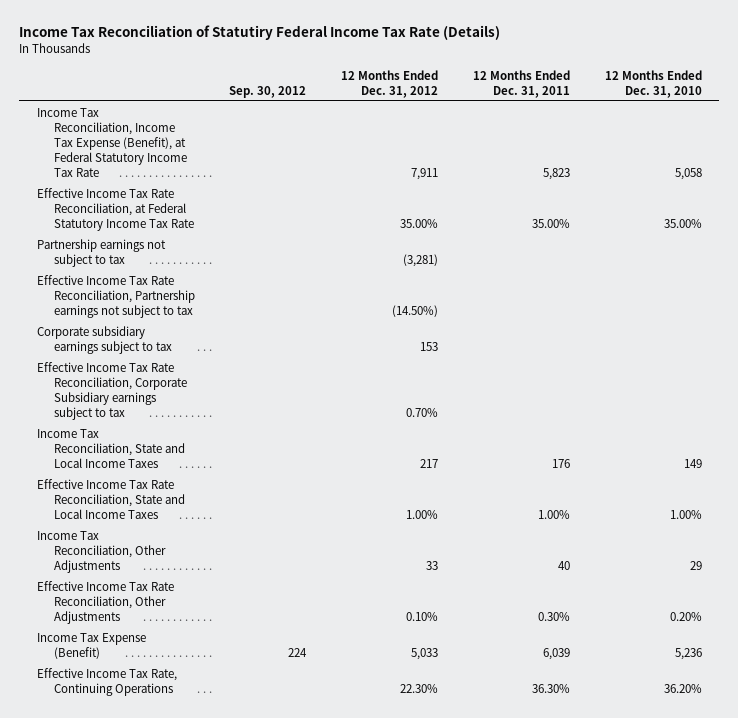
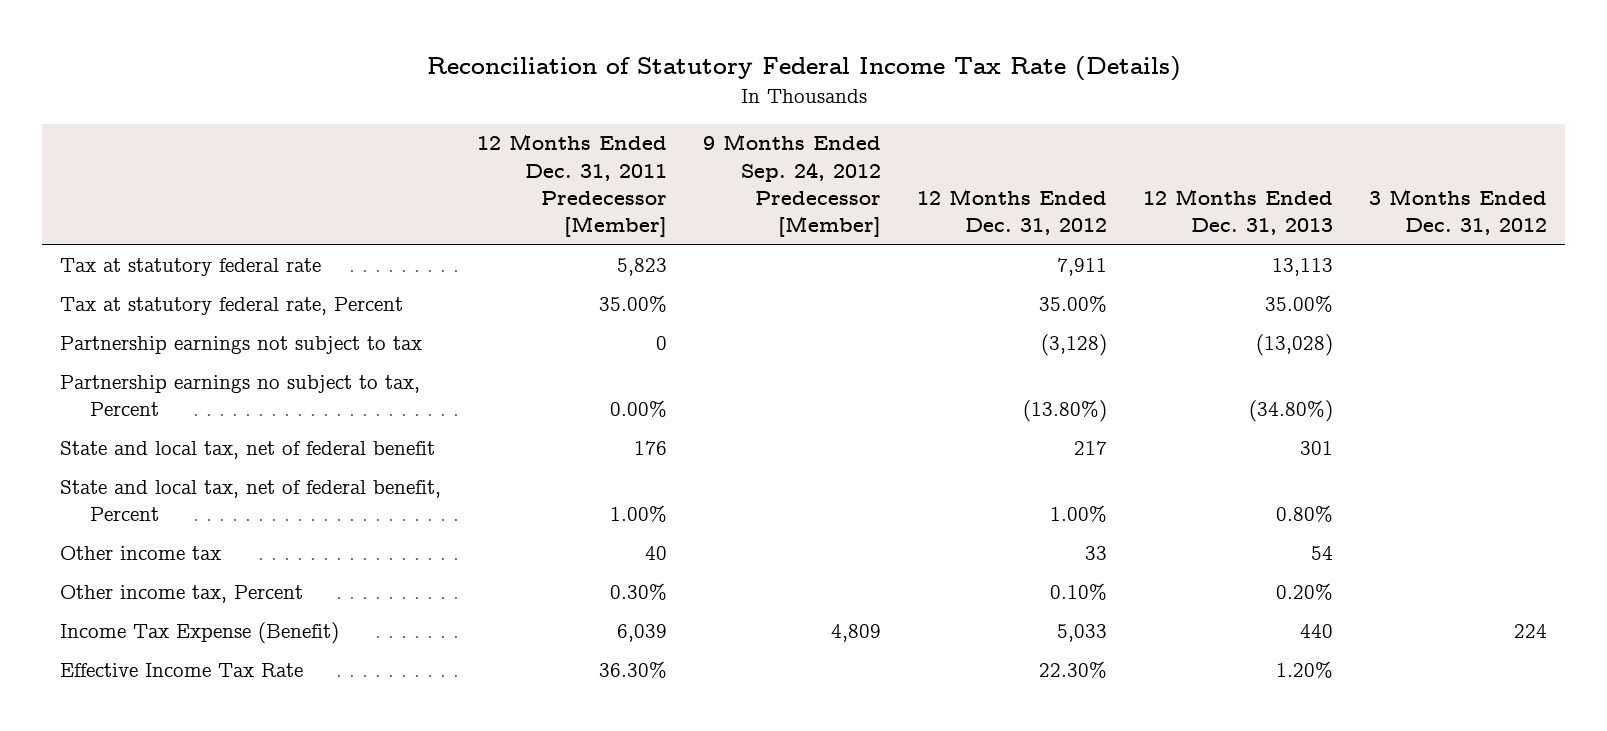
- Income Tax Reconciliation of Statutiry Federal Income Tax Rate (Details)
+ Reconciliation of Statutory Federal Income Tax Rate (Details)
- | Sep. 30, 2012 | 12 Months Ended Dec. 31, 2012 | 12 Months Ended Dec. 31, 2011 | 12 Months Ended Dec. 31, 2010
+ | 12 Months Ended Dec. 31, 2011 Predecessor [Member] | 9 Months Ended Sep. 24, 2012 Predecessor [Member] | 12 Months Ended Dec. 31, 2012 | 12 Months Ended Dec. 31, 2013 | 3 Months Ended Dec. 31, 2012
- Income Tax Reconciliation, Income Tax Expense (Benefit), at Federal Statutory Income Tax Rate | | 7,911 | 5,823 | 5,058
- Effective Income Tax Rate Reconciliation, at Federal Statutory Income Tax Rate | | 35.00% | 35.00% | 35.00%
- Partnership earnings not subject to tax | | (3,281) | |
- Effective Income Tax Rate Reconciliation, Partnership earnings not subject to tax | | (14.50%) | |
- Corporate subsidiary earnings subject to tax | | 153 | |
- Effective Income Tax Rate Reconciliation, Corporate Subsidiary earnings subject to tax | | 0.70% | |
- Income Tax Reconciliation, State and Local Income Taxes | | 217 | 176 | 149
- Effective Income Tax Rate Reconciliation, State and Local Income Taxes | | 1.00% | 1.00% | 1.00%
- Income Tax Reconciliation, Other Adjustments | | 33 | 40 | 29
- Effective Income Tax Rate Reconciliation, Other Adjustments | | 0.10% | 0.30% | 0.20%
+ Tax at statutory federal rate | 5,823 | | 7,911 | 13,113 |
+ Tax at statutory federal rate, Percent | 35.00% | | 35.00% | 35.00% |
+ Partnership earnings not subject to tax | 0 | | (3,128) | (13,028) |
+ Partnership earnings no subject to tax, Percent | 0.00% | | (13.80%) | (34.80%) |
+ State and local tax, net of federal benefit | 176 | | 217 | 301 |
+ State and local tax, net of federal benefit, Percent | 1.00% | | 1.00% | 0.80% |
+ Other income tax | 40 | | 33 | 54 |
+ Other income tax, Percent | 0.30% | | 0.10% | 0.20% |
- Effective Income Tax Rate, Continuing Operations | | 22.30% | 36.30% | 36.20%
+ Effective Income Tax Rate | 36.30% | | 22.30% | 1.20% |

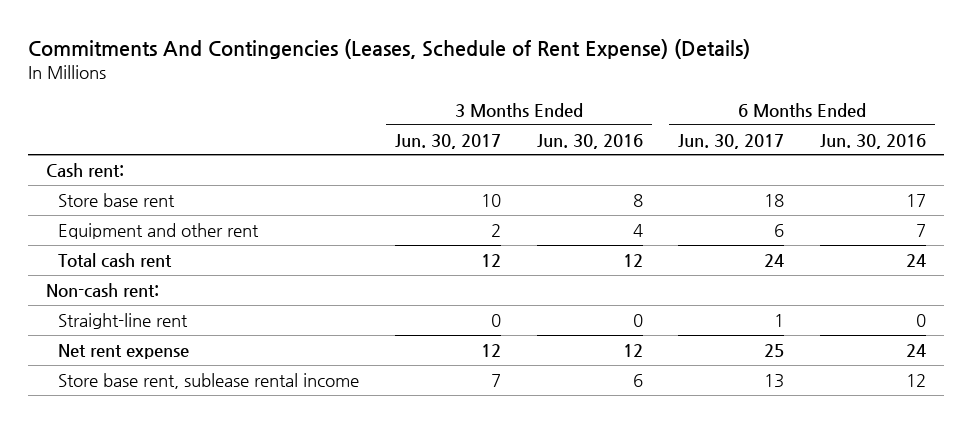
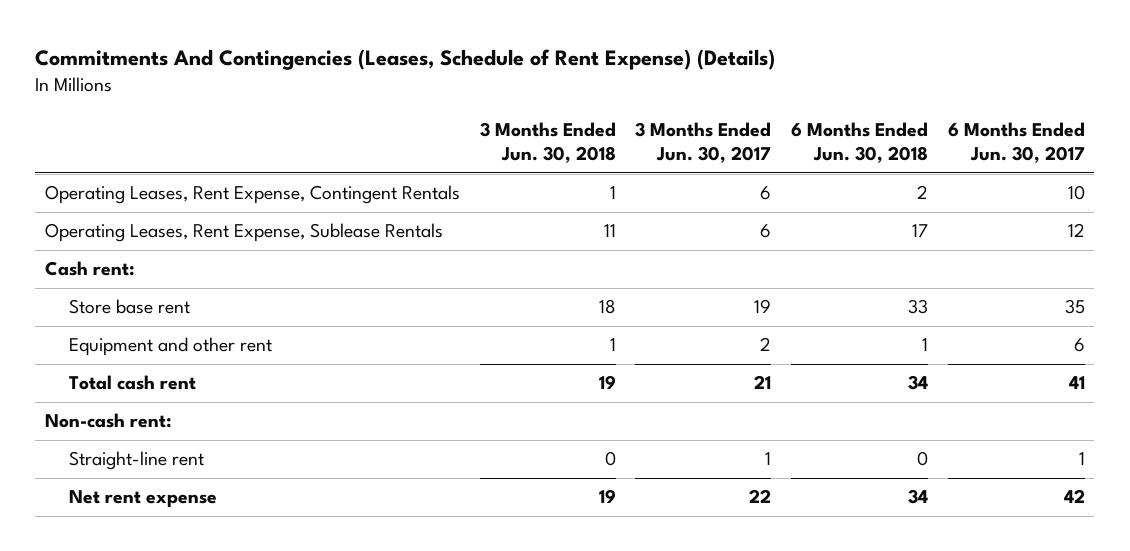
- | 3 Months Ended Jun. 30, 2017 | 3 Months Ended Jun. 30, 2016 | 6 Months Ended Jun. 30, 2017 | 6 Months Ended Jun. 30, 2016
+ | 3 Months Ended Jun. 30, 2018 | 3 Months Ended Jun. 30, 2017 | 6 Months Ended Jun. 30, 2018 | 6 Months Ended Jun. 30, 2017
+ Operating Leases, Rent Expense, Contingent Rentals | 1 | 6 | 2 | 10
+ Operating Leases, Rent Expense, Sublease Rentals | 11 | 6 | 17 | 12
- Store base rent | 10 | 8 | 18 | 17
+ Store base rent | 18 | 19 | 33 | 35
- Total cash rent | 12 | 12 | 24 | 24
+ Total cash rent | 19 | 21 | 34 | 41
- Straight-line rent | 0 | 0 | 1 | 0
- Net rent expense | 12 | 12 | 25 | 24
- Store base rent, sublease rental income | 7 | 6 | 13 | 12
+ Straight-line rent | 0 | 1 | 0 | 1
+ Net rent expense | 19 | 22 | 34 | 42

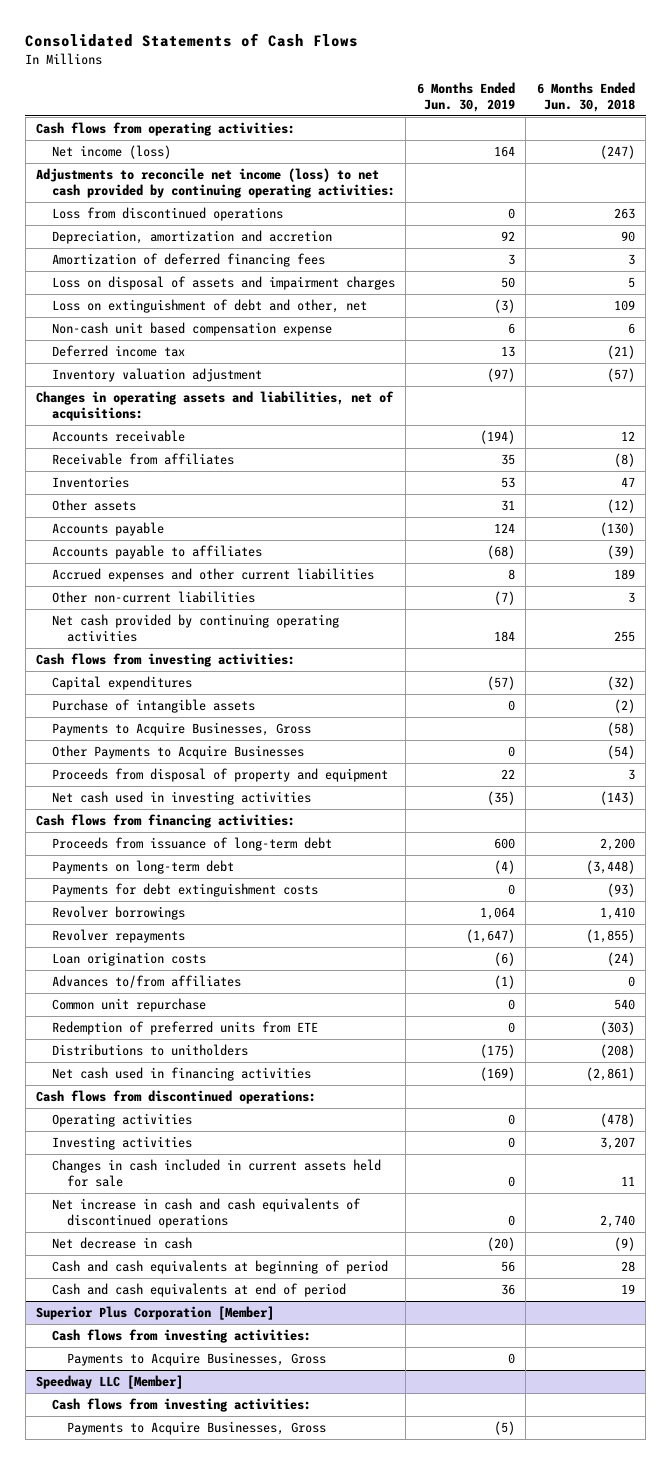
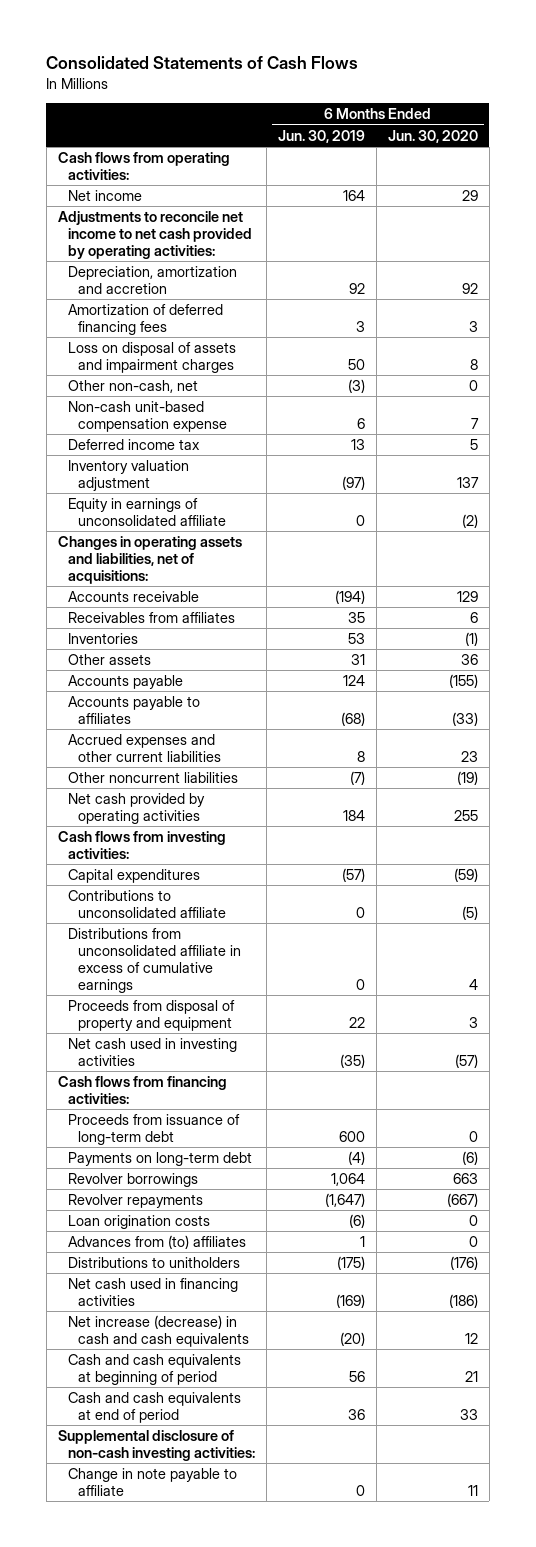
- | 6 Months Ended Jun. 30, 2019 | 6 Months Ended Jun. 30, 2018
+ | 6 Months Ended Jun. 30, 2019 | 6 Months Ended Jun. 30, 2020
- Net income (loss) | 164 | (247)
- Adjustments to reconcile net income (loss) to net cash provided by continuing operating activities:
- Loss from discontinued operations | 0 | 263
+ Net income | 164 | 29
+ Adjustments to reconcile net income to net cash provided by operating activities:
- Loss on extinguishment of debt and other, net | (3) | 109
- Non-cash unit based compensation expense | 6 | 6
+ Other non-cash, net | (3) | 0
+ Non-cash unit-based compensation expense | 6 | 7
+ Equity in earnings of unconsolidated affiliate | 0 | (2)
- Receivable from affiliates | 35 | (8)
+ Receivables from affiliates | 35 | 6
- Other non-current liabilities | (7) | 3
- Net cash provided by continuing operating activities | 184 | 255
+ Other noncurrent liabilities | (7) | (19)
+ Net cash provided by operating activities | 184 | 255
- Purchase of intangible assets | 0 | (2)
- Payments to Acquire Businesses, Gross | | (58)
- Other Payments to Acquire Businesses | 0 | (54)
+ Contributions to unconsolidated affiliate | 0 | (5)
+ Distributions from unconsolidated affiliate in excess of cumulative earnings | 0 | 4
- Payments for debt extinguishment costs | 0 | (93)
- Advances to/from affiliates | (1) | 0
- Common unit repurchase | 0 | 540
- Redemption of preferred units from ETE | 0 | (303)
+ Advances from (to) affiliates | 1 | 0
- Cash flows from discontinued operations:
- Operating activities | 0 | (478)
- Investing activities | 0 | 3,207
- Changes in cash included in current assets held for sale | 0 | 11
- Net increase in cash and cash equivalents of discontinued operations | 0 | 2,740
- Net decrease in cash | (20) | (9)
+ Net increase (decrease) in cash and cash equivalents | (20) | 12
- Superior Plus Corporation [Member]
- Cash flows from investing activities:
- Payments to Acquire Businesses, Gross | 0 |
- Speedway LLC [Member]
- Cash flows from investing activities:
- Payments to Acquire Businesses, Gross | (5) |
+ Supplemental disclosure of non-cash investing activities:
+ Change in note payable to affiliate | 0 | 11

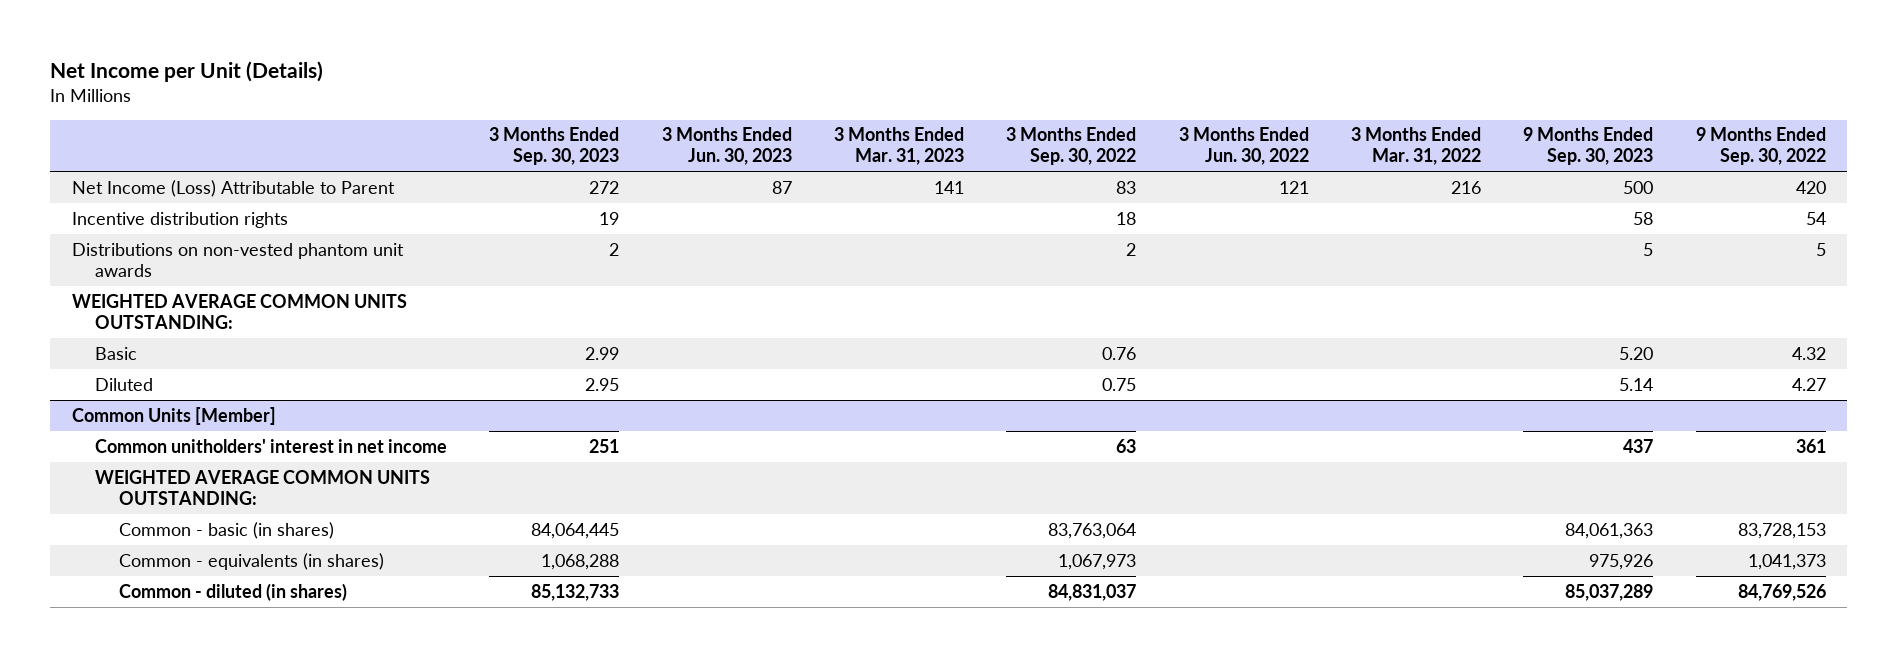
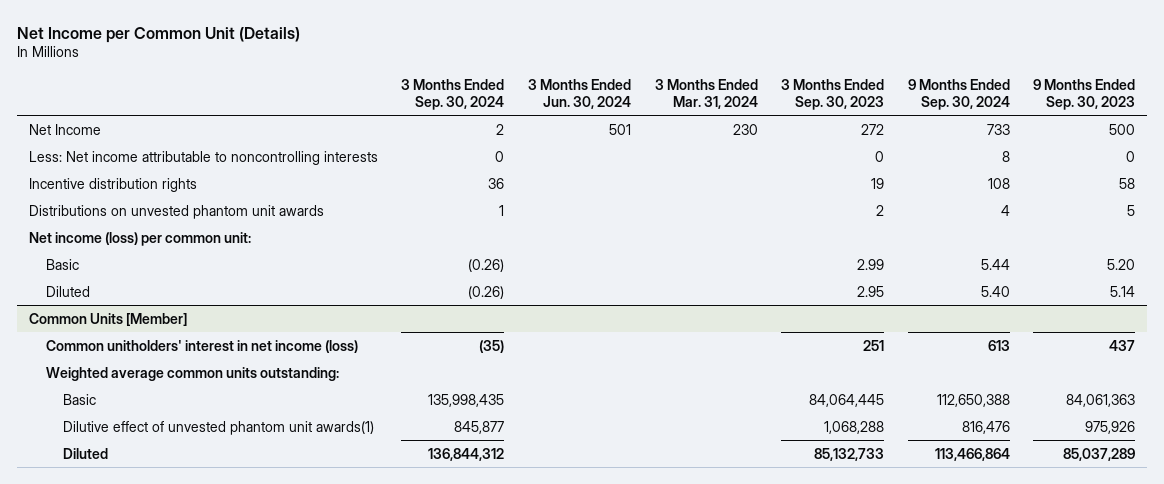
- Net Income per Unit (Details)
+ Net Income per Common Unit (Details)
- | 3 Months Ended Sep. 30, 2023 | 3 Months Ended Jun. 30, 2023 | 3 Months Ended Mar. 31, 2023 | 3 Months Ended Sep. 30, 2022 | 3 Months Ended Jun. 30, 2022 | 3 Months Ended Mar. 31, 2022 | 9 Months Ended Sep. 30, 2023 | 9 Months Ended Sep. 30, 2022
+ | 3 Months Ended Sep. 30, 2024 | 3 Months Ended Jun. 30, 2024 | 3 Months Ended Mar. 31, 2024 | 3 Months Ended Sep. 30, 2023 | 9 Months Ended Sep. 30, 2024 | 9 Months Ended Sep. 30, 2023
- Net Income (Loss) Attributable to Parent | 272 | 87 | 141 | 83 | 121 | 216 | 500 | 420
+ Net Income | 2 | 501 | 230 | 272 | 733 | 500
+ Less: Net income attributable to noncontrolling interests | 0 | | | 0 | 8 | 0
- Distributions on non-vested phantom unit awards | 2 | | | 2 | | | 5 | 5
- WEIGHTED AVERAGE COMMON UNITS OUTSTANDING:
+ Distributions on unvested phantom unit awards | 1 | | | 2 | 4 | 5
+ Net income (loss) per common unit:
@ Common Units [Member]
- Common unitholders' interest in net income | 251 | | | 63 | | | 437 | 361
- WEIGHTED AVERAGE COMMON UNITS OUTSTANDING:
- Common - basic (in shares) | 84,064,445 | | | 83,763,064 | | | 84,061,363 | 83,728,153
- Common - equivalents (in shares) | 1,068,288 | | | 1,067,973 | | | 975,926 | 1,041,373
- Common - diluted (in shares) | 85,132,733 | | | 84,831,037 | | | 85,037,289 | 84,769,526
+ Common unitholders' interest in net income (loss) | (35) | | | 251 | 613 | 437
+ Weighted average common units outstanding:
+ Basic | 135,998,435 | | | 84,064,445 | 112,650,388 | 84,061,363
+ Dilutive effect of unvested phantom unit awards(1) | 845,877 | | | 1,068,288 | 816,476 | 975,926
+ Diluted | 136,844,312 | | | 85,132,733 | 113,466,864 | 85,037,289

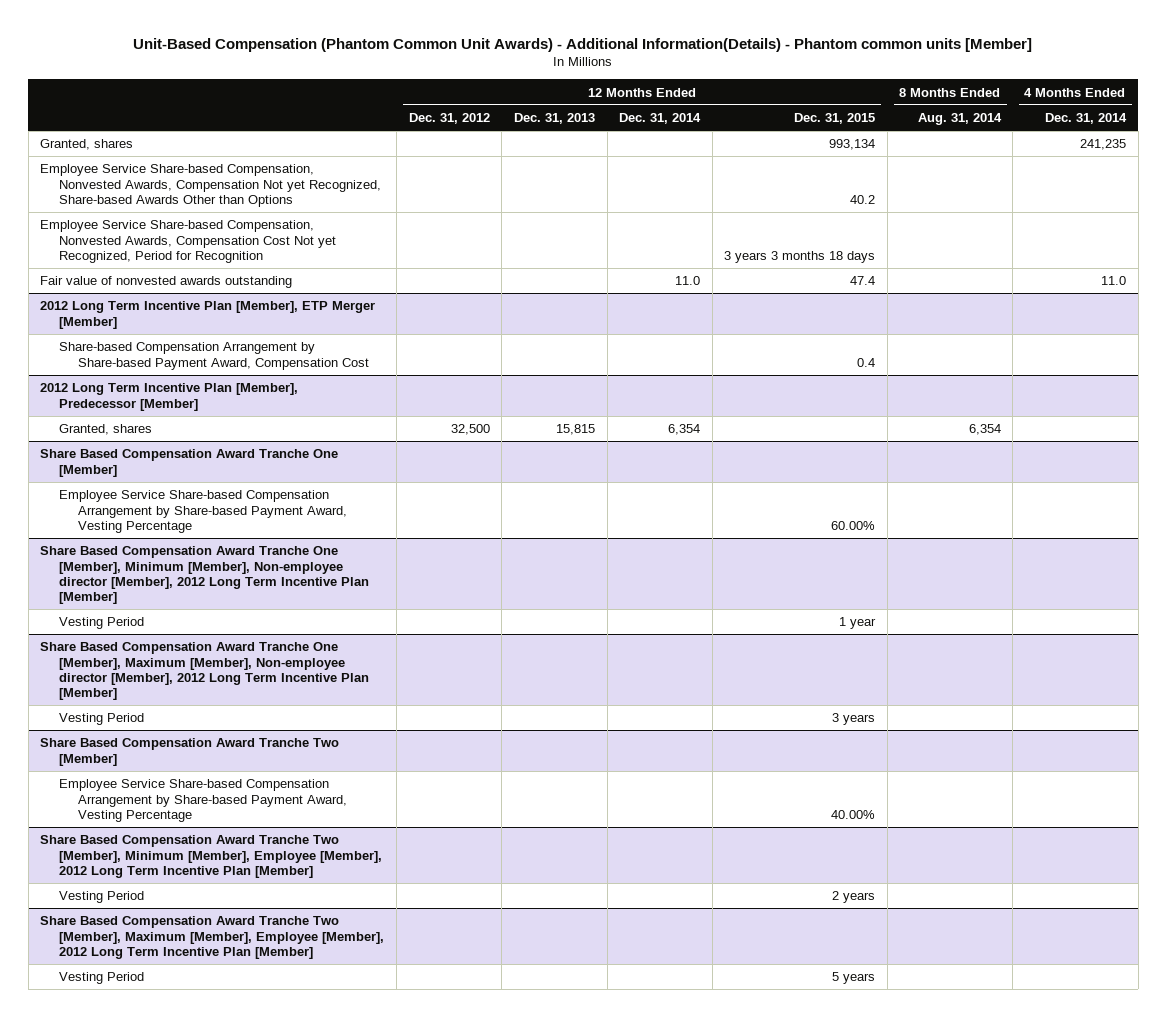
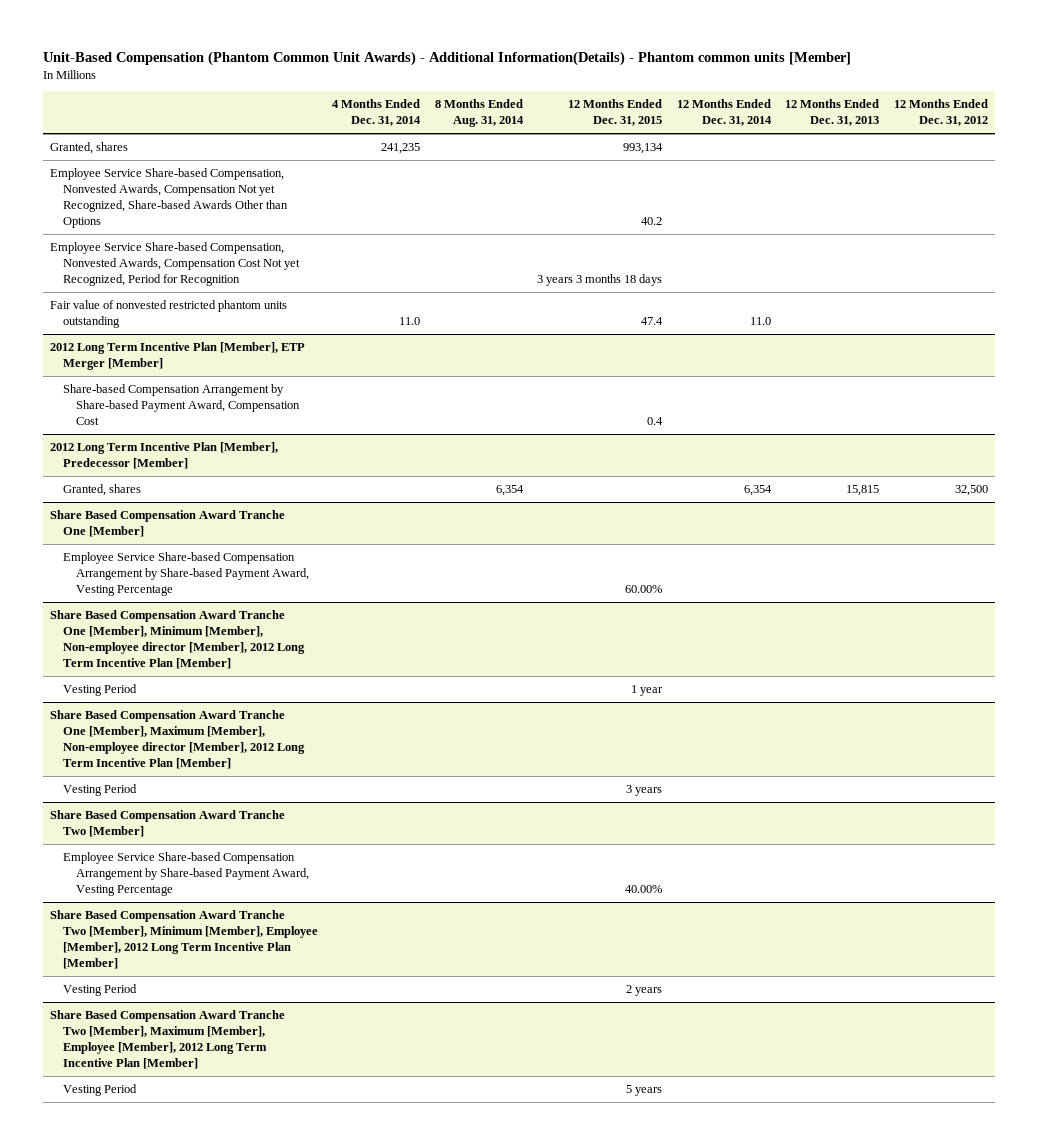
- | 12 Months Ended Dec. 31, 2012 | 12 Months Ended Dec. 31, 2013 | 12 Months Ended Dec. 31, 2014 | 12 Months Ended Dec. 31, 2015 | 8 Months Ended Aug. 31, 2014 | 4 Months Ended Dec. 31, 2014
+ | 4 Months Ended Dec. 31, 2014 | 8 Months Ended Aug. 31, 2014 | 12 Months Ended Dec. 31, 2015 | 12 Months Ended Dec. 31, 2014 | 12 Months Ended Dec. 31, 2013 | 12 Months Ended Dec. 31, 2012
- Fair value of nonvested awards outstanding | | | 11.0 | 47.4 | | 11.0
+ Fair value of nonvested restricted phantom units outstanding | 11.0 | | 47.4 | 11.0 | |

